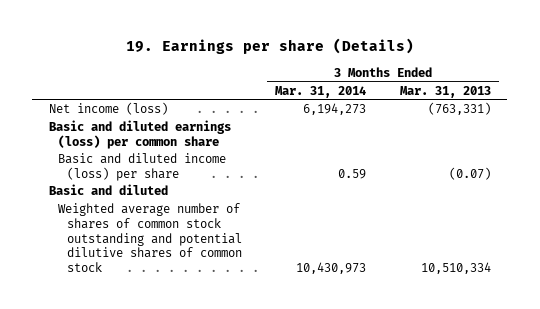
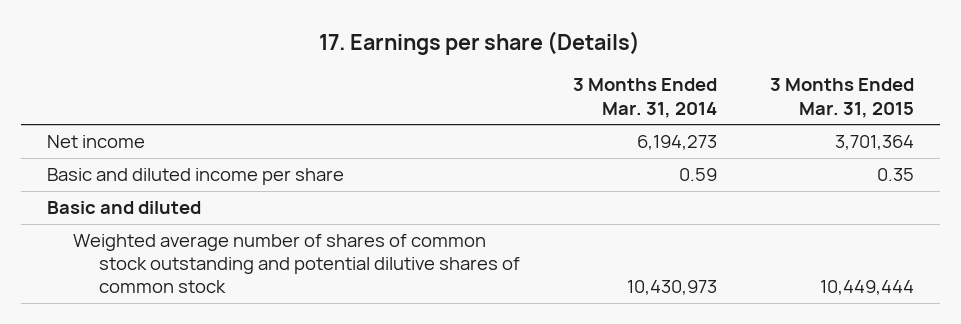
- 19. Earnings per share (Details)
+ 17. Earnings per share (Details)
- | 3 Months Ended Mar. 31, 2014 | 3 Months Ended Mar. 31, 2013
+ | 3 Months Ended Mar. 31, 2014 | 3 Months Ended Mar. 31, 2015
- Net income (loss) | 6,194,273 | (763,331)
- Basic and diluted earnings (loss) per common share
- Basic and diluted income (loss) per share | 0.59 | (0.07)
+ Net income | 6,194,273 | 3,701,364
+ Basic and diluted income per share | 0.59 | 0.35

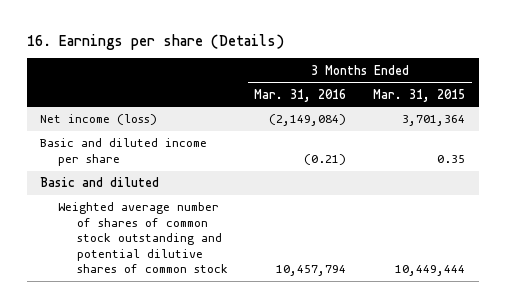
- 17. Earnings per share (Details)
+ 16. Earnings per share (Details)
- | 3 Months Ended Mar. 31, 2014 | 3 Months Ended Mar. 31, 2015
+ | 3 Months Ended Mar. 31, 2016 | 3 Months Ended Mar. 31, 2015
- Net income | 6,194,273 | 3,701,364
+ Net income (loss) | (2,149,084) | 3,701,364

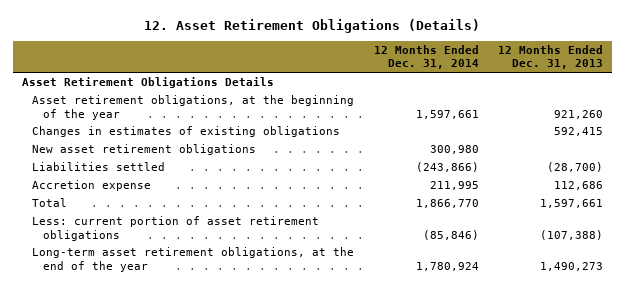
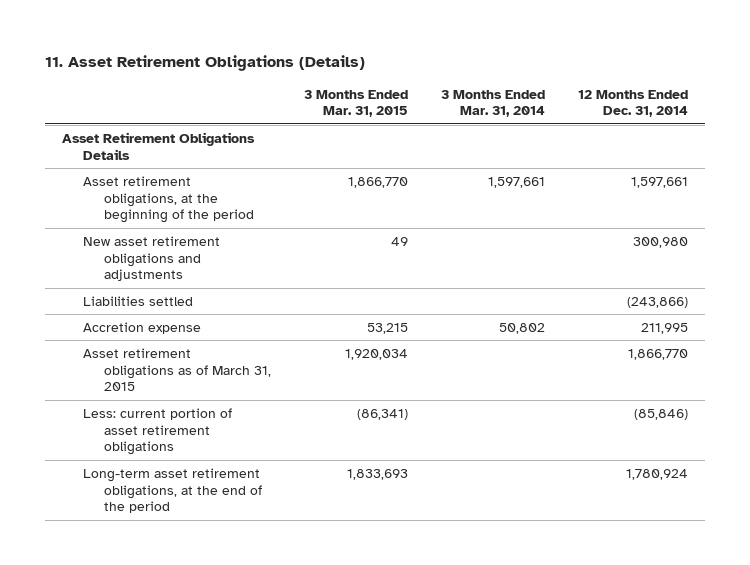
- 12. Asset Retirement Obligations (Details)
+ 11. Asset Retirement Obligations (Details)
- | 12 Months Ended Dec. 31, 2014 | 12 Months Ended Dec. 31, 2013
+ | 3 Months Ended Mar. 31, 2015 | 3 Months Ended Mar. 31, 2014 | 12 Months Ended Dec. 31, 2014
- Asset retirement obligations, at the beginning of the year | 1,597,661 | 921,260
- Changes in estimates of existing obligations | | 592,415
- New asset retirement obligations | 300,980 |
+ Asset retirement obligations, at the beginning of the period | 1,866,770 | 1,597,661 | 1,597,661
+ New asset retirement obligations and adjustments | 49 | | 300,980
- Total | 1,866,770 | 1,597,661
+ Asset retirement obligations as of March 31, 2015 | 1,920,034 | | 1,866,770
- Long-term asset retirement obligations, at the end of the year | 1,780,924 | 1,490,273
+ Long-term asset retirement obligations, at the end of the period | 1,833,693 | | 1,780,924

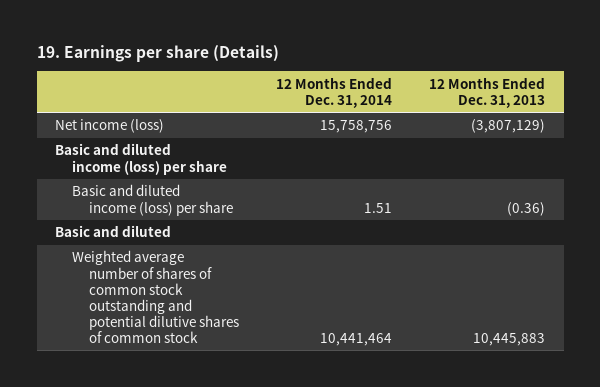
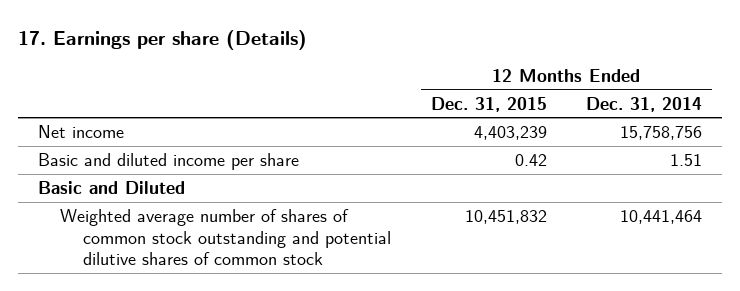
- 19. Earnings per share (Details)
+ 17. Earnings per share (Details)
- | 12 Months Ended Dec. 31, 2014 | 12 Months Ended Dec. 31, 2013
+ | 12 Months Ended Dec. 31, 2015 | 12 Months Ended Dec. 31, 2014
- Net income (loss) | 15,758,756 | (3,807,129)
- Basic and diluted income (loss) per share
- Basic and diluted income (loss) per share | 1.51 | (0.36)
- Basic and diluted
+ Net income | 4,403,239 | 15,758,756
+ Basic and diluted income per share | 0.42 | 1.51
+ Basic and Diluted

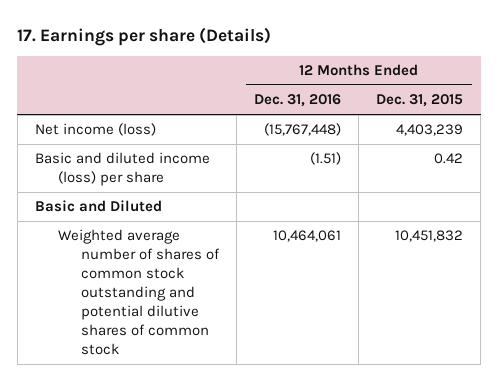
- | 12 Months Ended Dec. 31, 2015 | 12 Months Ended Dec. 31, 2014
+ | 12 Months Ended Dec. 31, 2016 | 12 Months Ended Dec. 31, 2015
- Net income | 4,403,239 | 15,758,756
- Basic and diluted income per share | 0.42 | 1.51
+ Net income (loss) | (15,767,448) | 4,403,239
+ Basic and diluted income (loss) per share | (1.51) | 0.42

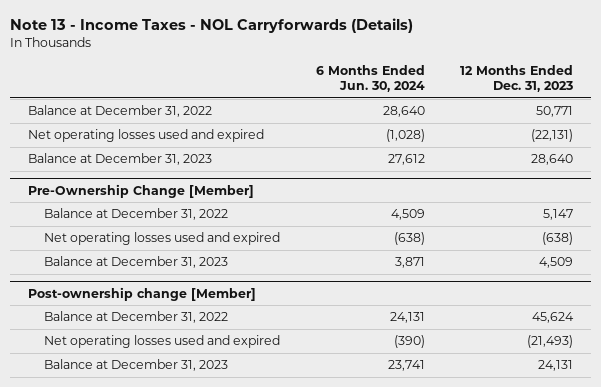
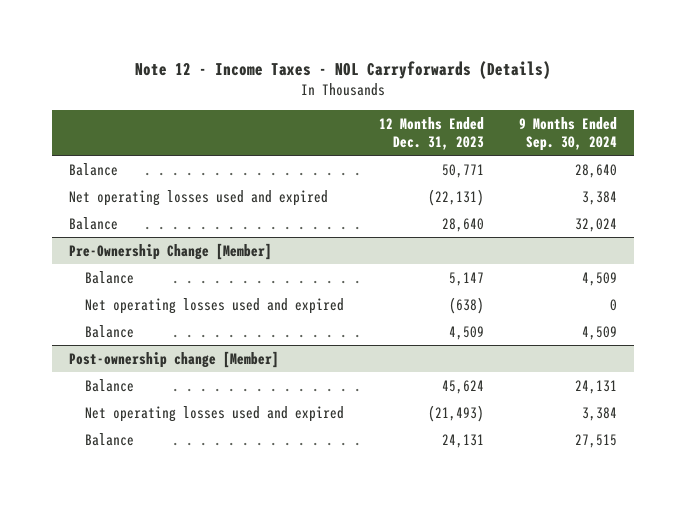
- Note 13 - Income Taxes - NOL Carryforwards (Details)
+ Note 12 - Income Taxes - NOL Carryforwards (Details)
- | 6 Months Ended Jun. 30, 2024 | 12 Months Ended Dec. 31, 2023
+ | 12 Months Ended Dec. 31, 2023 | 9 Months Ended Sep. 30, 2024
- Balance at December 31, 2022 | 28,640 | 50,771
+ Balance | 50,771 | 28,640
- Balance at December 31, 2023 | 27,612 | 28,640
+ Balance | 28,640 | 32,024
@ Pre-Ownership Change [Member]
- Balance at December 31, 2022 | 4,509 | 5,147
+ Balance | 5,147 | 4,509
- Balance at December 31, 2023 | 3,871 | 4,509
+ Balance | 4,509 | 4,509
@ Post-ownership change [Member]
- Balance at December 31, 2022 | 24,131 | 45,624
+ Balance | 45,624 | 24,131
- Balance at December 31, 2023 | 23,741 | 24,131
+ Balance | 24,131 | 27,515

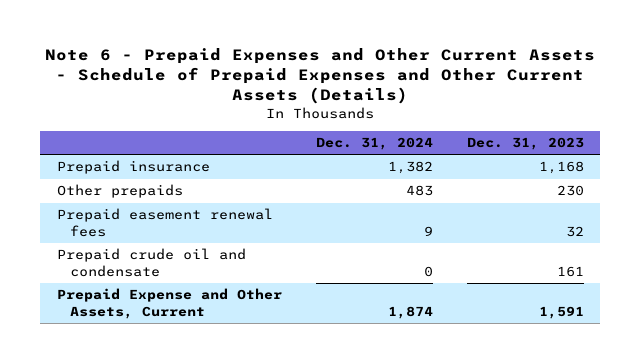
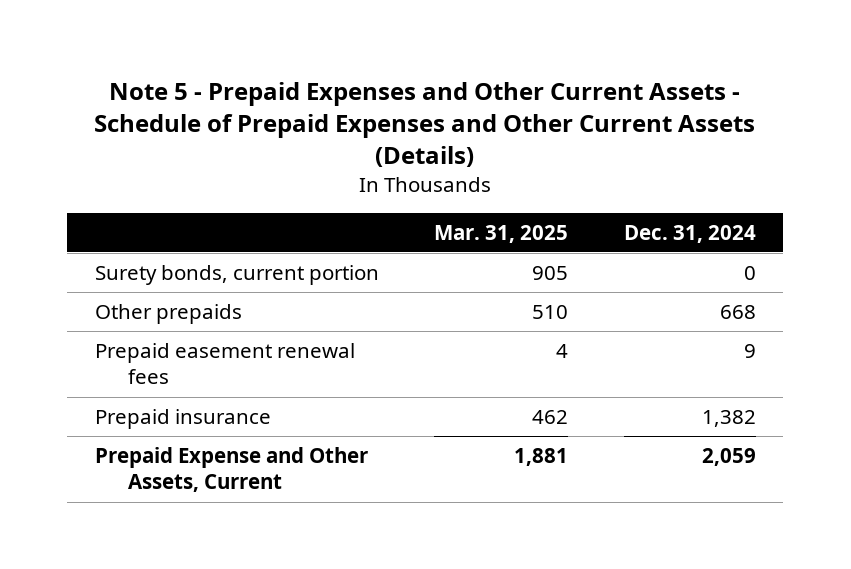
- Note 6 - Prepaid Expenses and Other Current Assets - Schedule of Prepaid Expenses and Other Current Assets (Details)
+ Note 5 - Prepaid Expenses and Other Current Assets - Schedule of Prepaid Expenses and Other Current Assets (Details)
- | Dec. 31, 2024 | Dec. 31, 2023
+ | Mar. 31, 2025 | Dec. 31, 2024
- Other prepaids | 483 | 230
+ Surety bonds, current portion | 905 | 0
+ Other prepaids | 510 | 668
- Prepaid crude oil and condensate | 0 | 161
- Prepaid Expense and Other Assets, Current | 1,874 | 1,591
moved down: Prepaid insurance | 462 | 1,382
+ Prepaid Expense and Other Assets, Current | 1,881 | 2,059

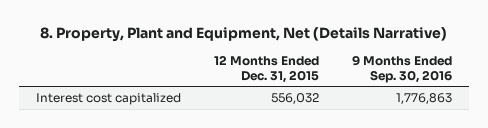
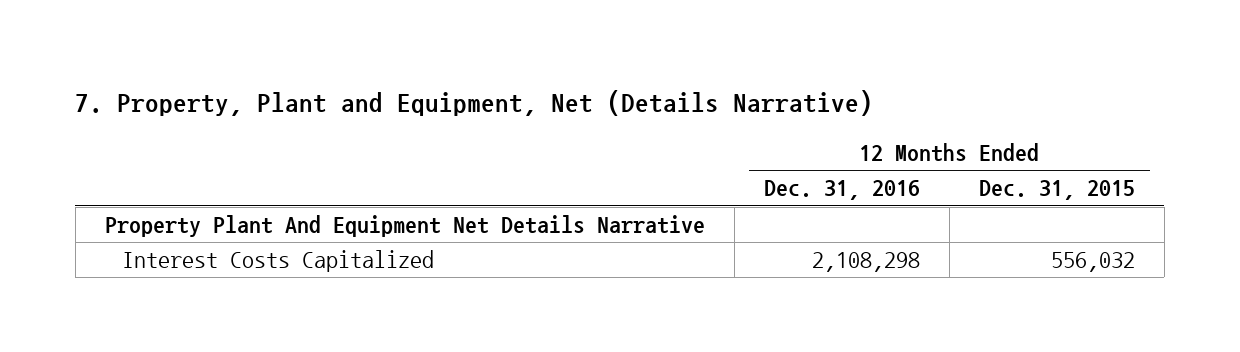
- 8. Property, Plant and Equipment, Net (Details Narrative)
+ 7. Property, Plant and Equipment, Net (Details Narrative)
- | 12 Months Ended Dec. 31, 2015 | 9 Months Ended Sep. 30, 2016
+ | 12 Months Ended Dec. 31, 2016 | 12 Months Ended Dec. 31, 2015
- Interest cost capitalized | 556,032 | 1,776,863
+ Property Plant And Equipment Net Details Narrative
+ Interest Costs Capitalized | 2,108,298 | 556,032

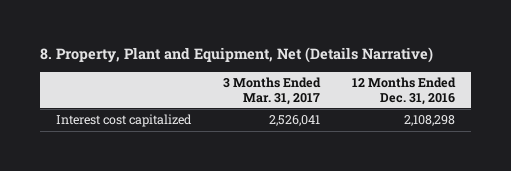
- 7. Property, Plant and Equipment, Net (Details Narrative)
+ 8. Property, Plant and Equipment, Net (Details Narrative)
- | 12 Months Ended Dec. 31, 2016 | 12 Months Ended Dec. 31, 2015
+ | 3 Months Ended Mar. 31, 2017 | 12 Months Ended Dec. 31, 2016
- Property Plant And Equipment Net Details Narrative
- Interest Costs Capitalized | 2,108,298 | 556,032
+ Interest cost capitalized | 2,526,041 | 2,108,298

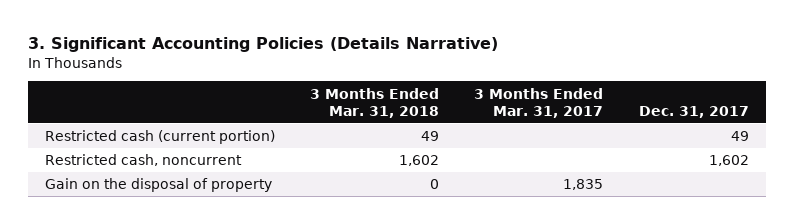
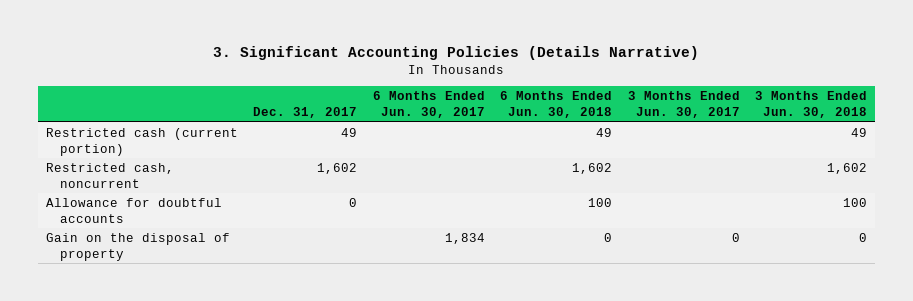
- | 3 Months Ended Mar. 31, 2018 | 3 Months Ended Mar. 31, 2017 | Dec. 31, 2017
+ | Dec. 31, 2017 | 6 Months Ended Jun. 30, 2017 | 6 Months Ended Jun. 30, 2018 | 3 Months Ended Jun. 30, 2017 | 3 Months Ended Jun. 30, 2018
+ Allowance for doubtful accounts | 0 | | 100 | | 100

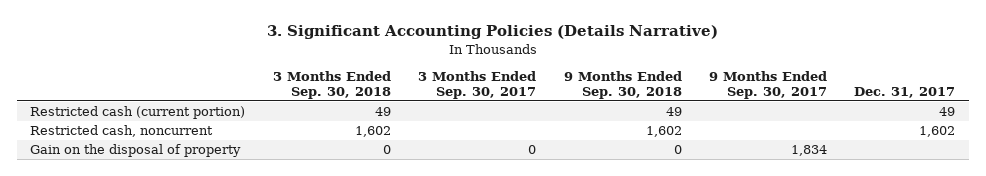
- | Dec. 31, 2017 | 6 Months Ended Jun. 30, 2017 | 6 Months Ended Jun. 30, 2018 | 3 Months Ended Jun. 30, 2017 | 3 Months Ended Jun. 30, 2018
+ | 3 Months Ended Sep. 30, 2018 | 3 Months Ended Sep. 30, 2017 | 9 Months Ended Sep. 30, 2018 | 9 Months Ended Sep. 30, 2017 | Dec. 31, 2017
- Allowance for doubtful accounts | 0 | | 100 | | 100

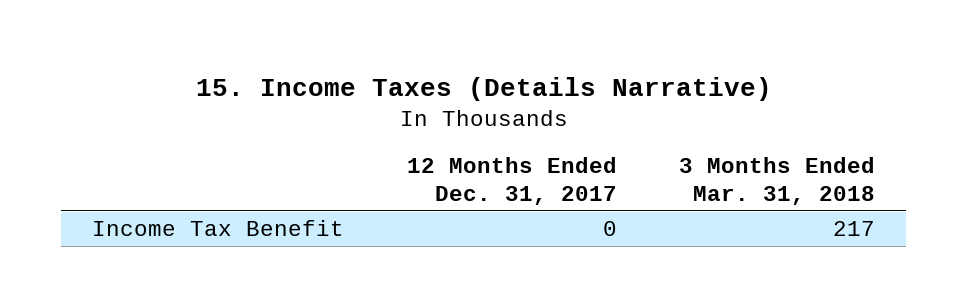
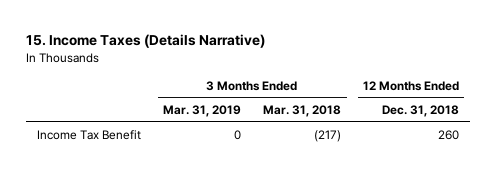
- | 12 Months Ended Dec. 31, 2017 | 3 Months Ended Mar. 31, 2018
+ | 3 Months Ended Mar. 31, 2019 | 3 Months Ended Mar. 31, 2018 | 12 Months Ended Dec. 31, 2018
- Income Tax Benefit | 0 | 217
+ Income Tax Benefit | 0 | (217) | 260

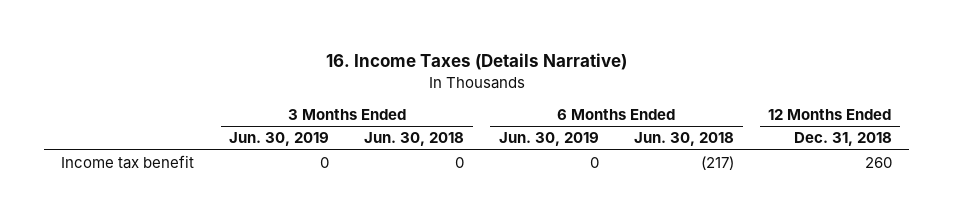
- 15. Income Taxes (Details Narrative)
+ 16. Income Taxes (Details Narrative)
- | 3 Months Ended Mar. 31, 2019 | 3 Months Ended Mar. 31, 2018 | 12 Months Ended Dec. 31, 2018
+ | 3 Months Ended Jun. 30, 2019 | 3 Months Ended Jun. 30, 2018 | 6 Months Ended Jun. 30, 2019 | 6 Months Ended Jun. 30, 2018 | 12 Months Ended Dec. 31, 2018
- Income Tax Benefit | 0 | (217) | 260
+ Income tax benefit | 0 | 0 | 0 | (217) | 260

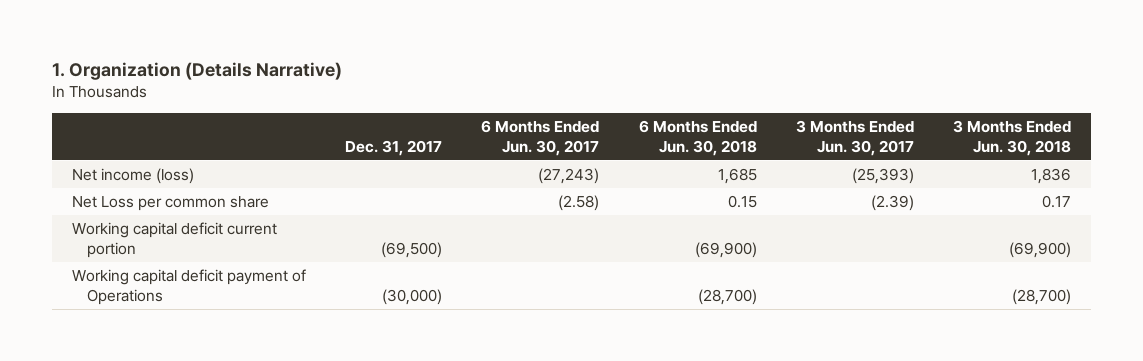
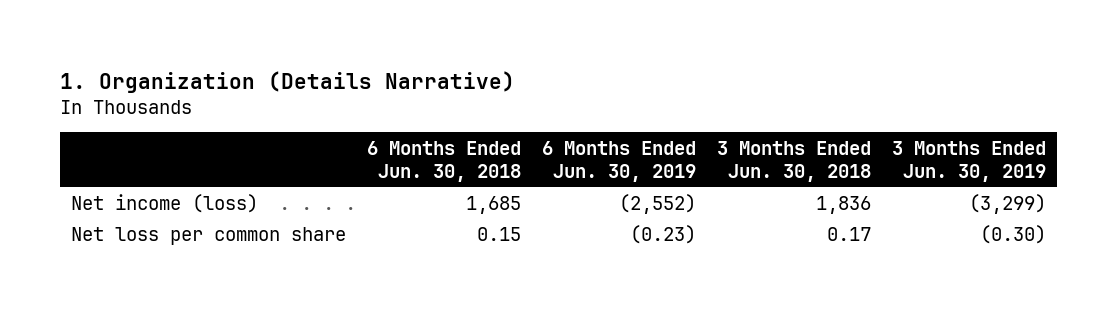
- | Dec. 31, 2017 | 6 Months Ended Jun. 30, 2017 | 6 Months Ended Jun. 30, 2018 | 3 Months Ended Jun. 30, 2017 | 3 Months Ended Jun. 30, 2018
+ | 6 Months Ended Jun. 30, 2018 | 6 Months Ended Jun. 30, 2019 | 3 Months Ended Jun. 30, 2018 | 3 Months Ended Jun. 30, 2019
- Net Loss per common share | | (2.58) | 0.15 | (2.39) | 0.17
- Working capital deficit current portion | (69,500) | | (69,900) | | (69,900)
- Working capital deficit payment of Operations | (30,000) | | (28,700) | | (28,700)
+ Net loss per common share | 0.15 | (0.23) | 0.17 | (0.30)

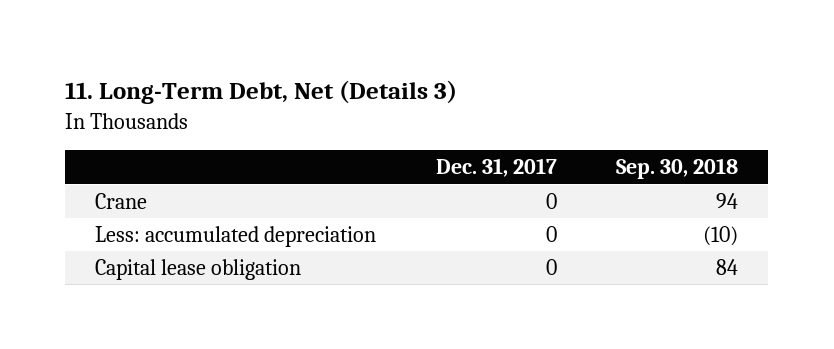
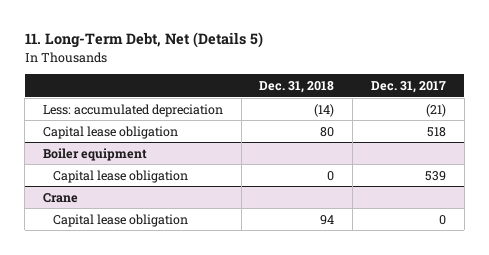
- 11. Long-Term Debt, Net (Details 3)
+ 11. Long-Term Debt, Net (Details 5)
- | Dec. 31, 2017 | Sep. 30, 2018
+ | Dec. 31, 2018 | Dec. 31, 2017
- Crane | 0 | 94
- Less: accumulated depreciation | 0 | (10)
+ Less: accumulated depreciation | (14) | (21)
+ Capital lease obligation | 80 | 518
+ Boiler equipment
+ Capital lease obligation | 0 | 539
+ Crane

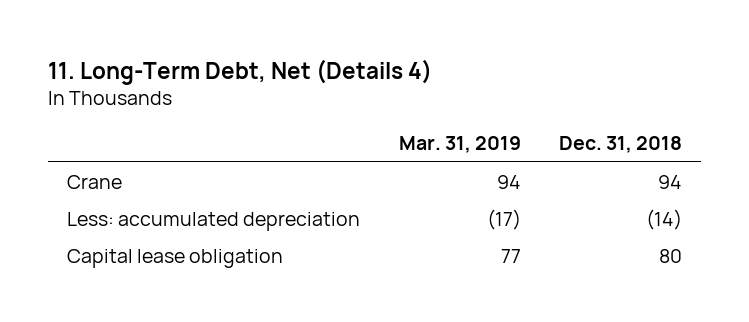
- 11. Long-Term Debt, Net (Details 5)
+ 11. Long-Term Debt, Net (Details 4)
- | Dec. 31, 2018 | Dec. 31, 2017
+ | Mar. 31, 2019 | Dec. 31, 2018
+ Crane | 94 | 94
- Boiler equipment
- Capital lease obligation | 0 | 539
- Crane
- Capital lease obligation | 94 | 0

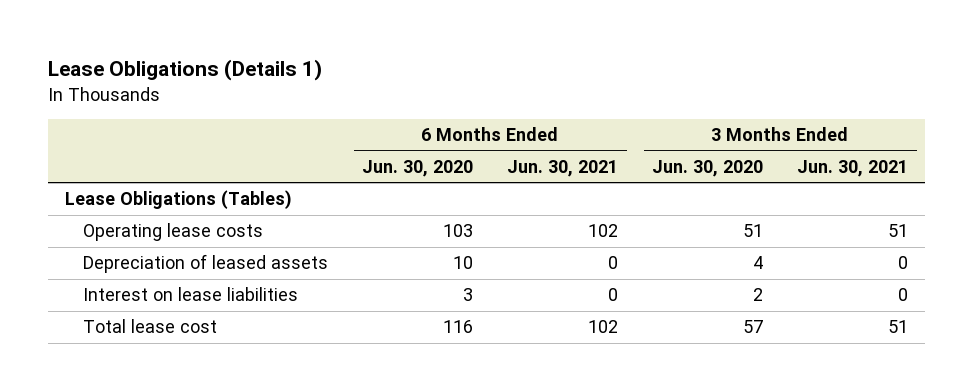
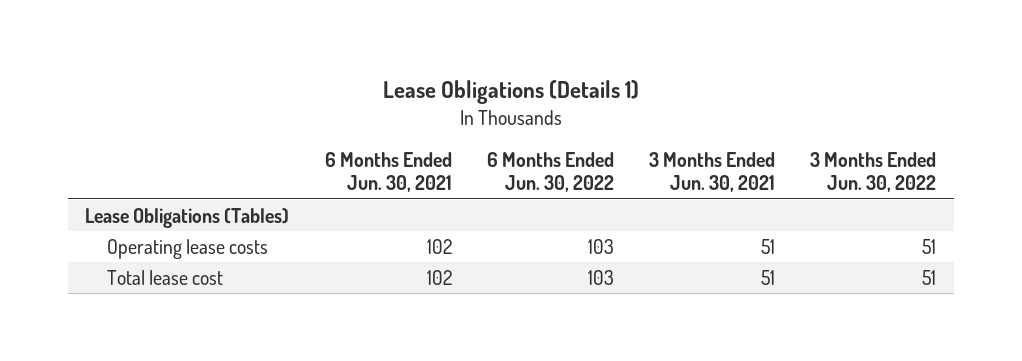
- | 6 Months Ended Jun. 30, 2020 | 6 Months Ended Jun. 30, 2021 | 3 Months Ended Jun. 30, 2020 | 3 Months Ended Jun. 30, 2021
+ | 6 Months Ended Jun. 30, 2021 | 6 Months Ended Jun. 30, 2022 | 3 Months Ended Jun. 30, 2021 | 3 Months Ended Jun. 30, 2022
- Depreciation of leased assets | 10 | 0 | 4 | 0
- Interest on lease liabilities | 3 | 0 | 2 | 0

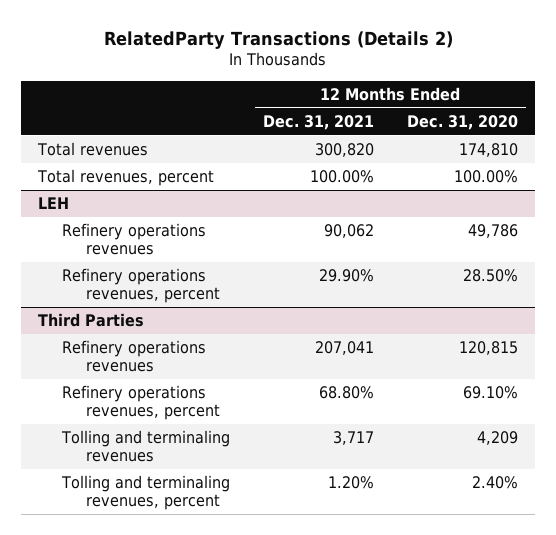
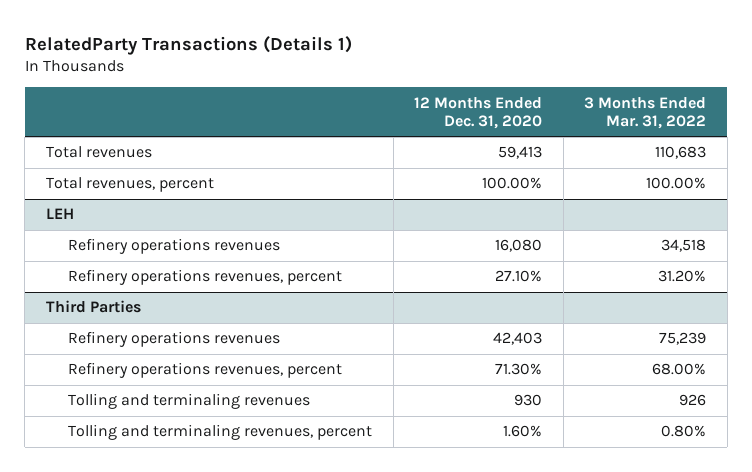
- RelatedParty Transactions (Details 2)
+ RelatedParty Transactions (Details 1)
- | 12 Months Ended Dec. 31, 2021 | 12 Months Ended Dec. 31, 2020
+ | 12 Months Ended Dec. 31, 2020 | 3 Months Ended Mar. 31, 2022
- Total revenues | 300,820 | 174,810
+ Total revenues | 59,413 | 110,683
@ LEH
- Refinery operations revenues | 90,062 | 49,786
- Refinery operations revenues, percent | 29.90% | 28.50%
+ Refinery operations revenues | 16,080 | 34,518
+ Refinery operations revenues, percent | 27.10% | 31.20%
@ Third Parties
- Refinery operations revenues | 207,041 | 120,815
- Refinery operations revenues, percent | 68.80% | 69.10%
- Tolling and terminaling revenues | 3,717 | 4,209
- Tolling and terminaling revenues, percent | 1.20% | 2.40%
+ Refinery operations revenues | 42,403 | 75,239
+ Refinery operations revenues, percent | 71.30% | 68.00%
+ Tolling and terminaling revenues | 930 | 926
+ Tolling and terminaling revenues, percent | 1.60% | 0.80%

